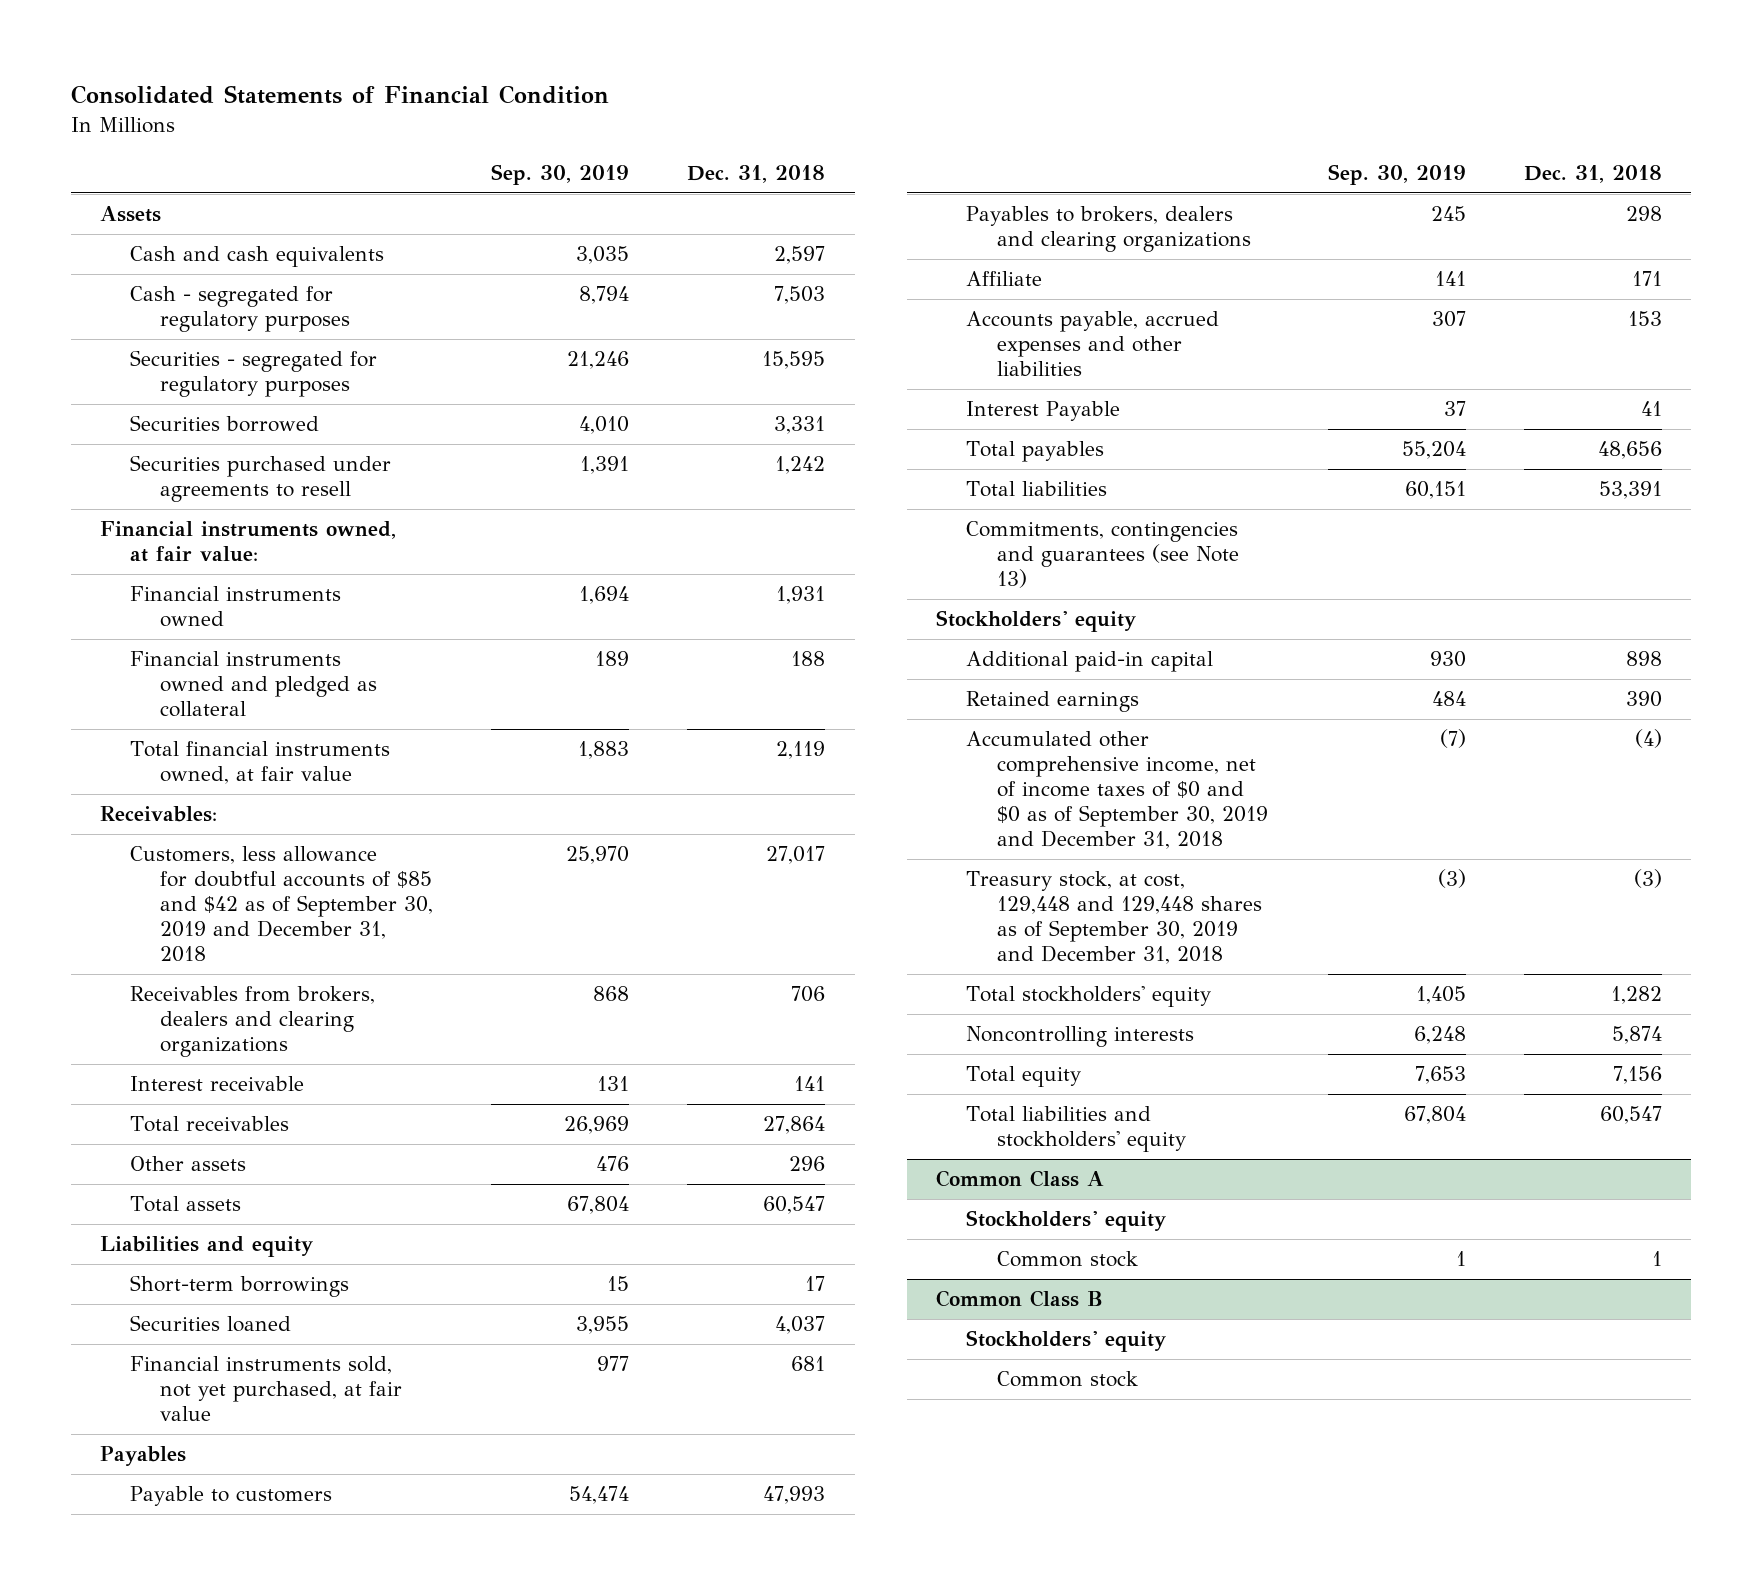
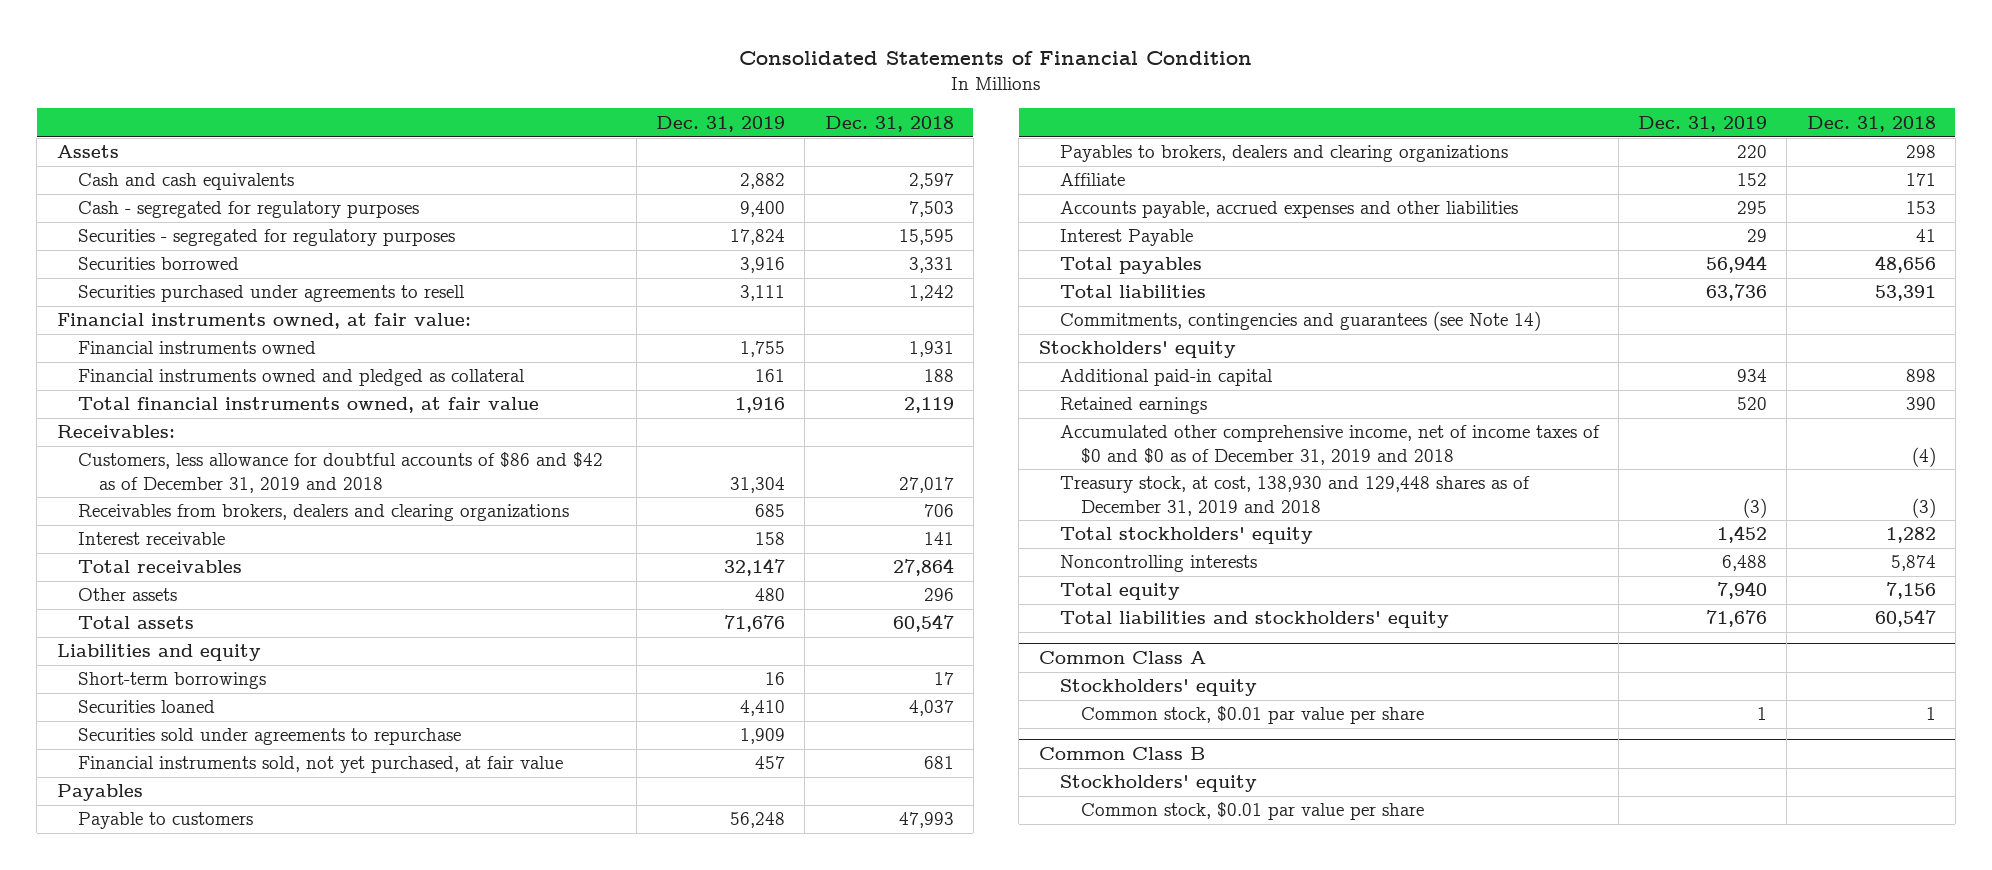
- | Sep. 30, 2019 | Dec. 31, 2018
+ | Dec. 31, 2019 | Dec. 31, 2018
- Customers, less allowance for doubtful accounts of $85 and $42 as of September 30, 2019 and December 31, 2018 | 25,970 | 27,017
+ Customers, less allowance for doubtful accounts of $86 and $42 as of December 31, 2019 and 2018 | 31,304 | 27,017
+ Securities sold under agreements to repurchase | 1,909 |
- Commitments, contingencies and guarantees (see Note 13)
+ Commitments, contingencies and guarantees (see Note 14)
- Accumulated other comprehensive income, net of income taxes of $0 and $0 as of September 30, 2019 and December 31, 2018 | (7) | (4)
- Treasury stock, at cost, 129,448 and 129,448 shares as of September 30, 2019 and December 31, 2018 | (3) | (3)
+ Accumulated other comprehensive income, net of income taxes of $0 and $0 as of December 31, 2019 and 2018 | | (4)
+ Treasury stock, at cost, 138,930 and 129,448 shares as of December 31, 2019 and 2018 | (3) | (3)
@ Common Class A
- Common stock | 1 | 1
+ Common stock, $0.01 par value per share | 1 | 1
@ Common Class B
- Common stock
+ Common stock, $0.01 par value per share

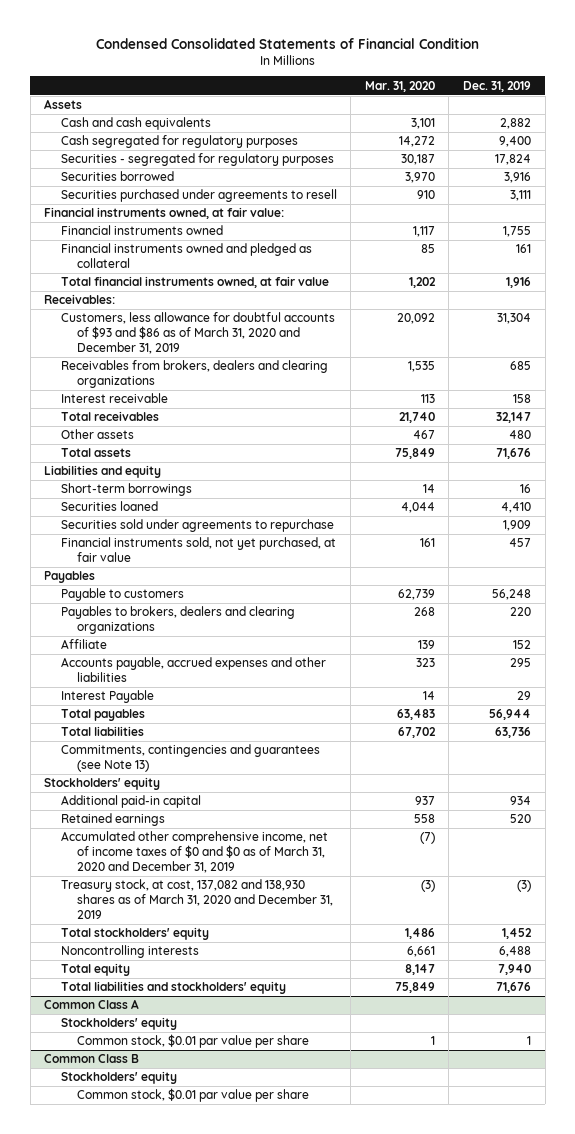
- Consolidated Statements of Financial Condition
+ Condensed Consolidated Statements of Financial Condition
- | Dec. 31, 2019 | Dec. 31, 2018
+ | Mar. 31, 2020 | Dec. 31, 2019
- Cash - segregated for regulatory purposes | 9,400 | 7,503
+ Cash segregated for regulatory purposes | 14,272 | 9,400
- Customers, less allowance for doubtful accounts of $86 and $42 as of December 31, 2019 and 2018 | 31,304 | 27,017
+ Customers, less allowance for doubtful accounts of $93 and $86 as of March 31, 2020 and December 31, 2019 | 20,092 | 31,304
- Commitments, contingencies and guarantees (see Note 14)
+ Commitments, contingencies and guarantees (see Note 13)
- Accumulated other comprehensive income, net of income taxes of $0 and $0 as of December 31, 2019 and 2018 | | (4)
- Treasury stock, at cost, 138,930 and 129,448 shares as of December 31, 2019 and 2018 | (3) | (3)
+ Accumulated other comprehensive income, net of income taxes of $0 and $0 as of March 31, 2020 and December 31, 2019 | (7) |
+ Treasury stock, at cost, 137,082 and 138,930 shares as of March 31, 2020 and December 31, 2019 | (3) | (3)

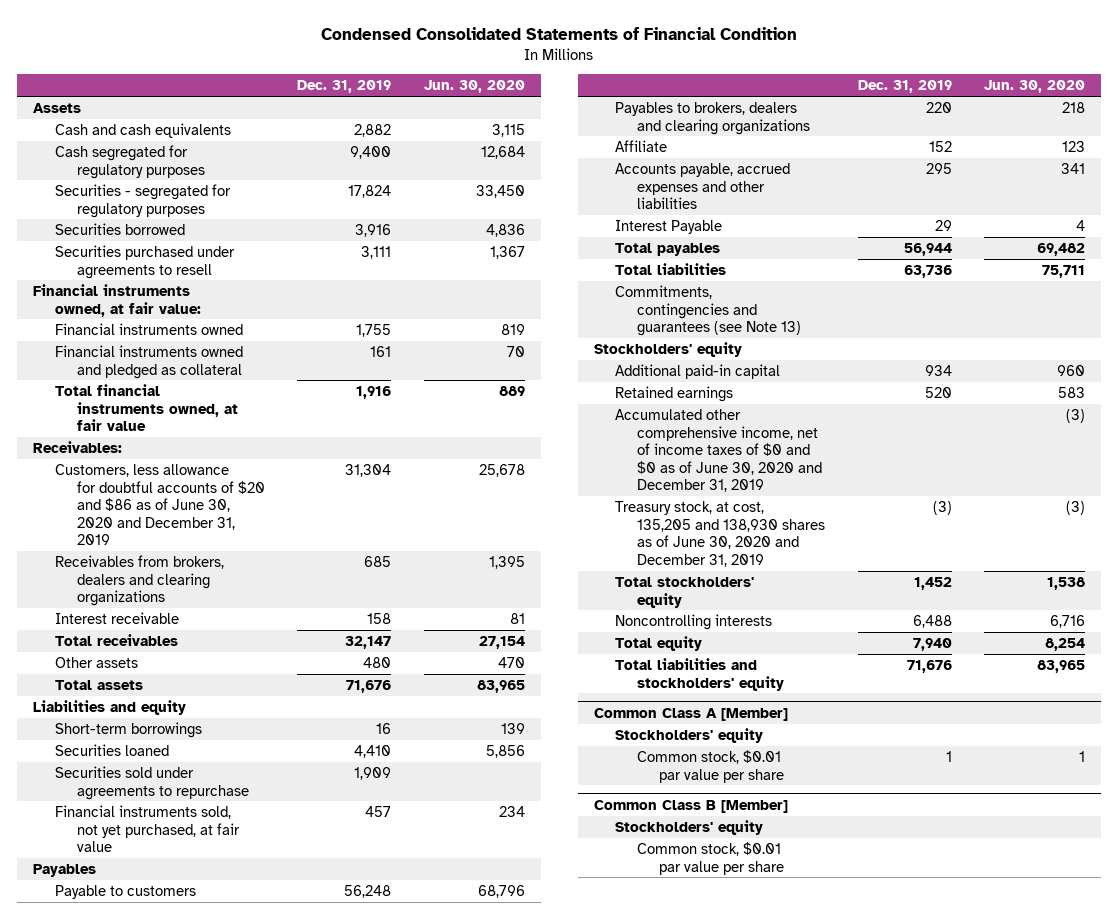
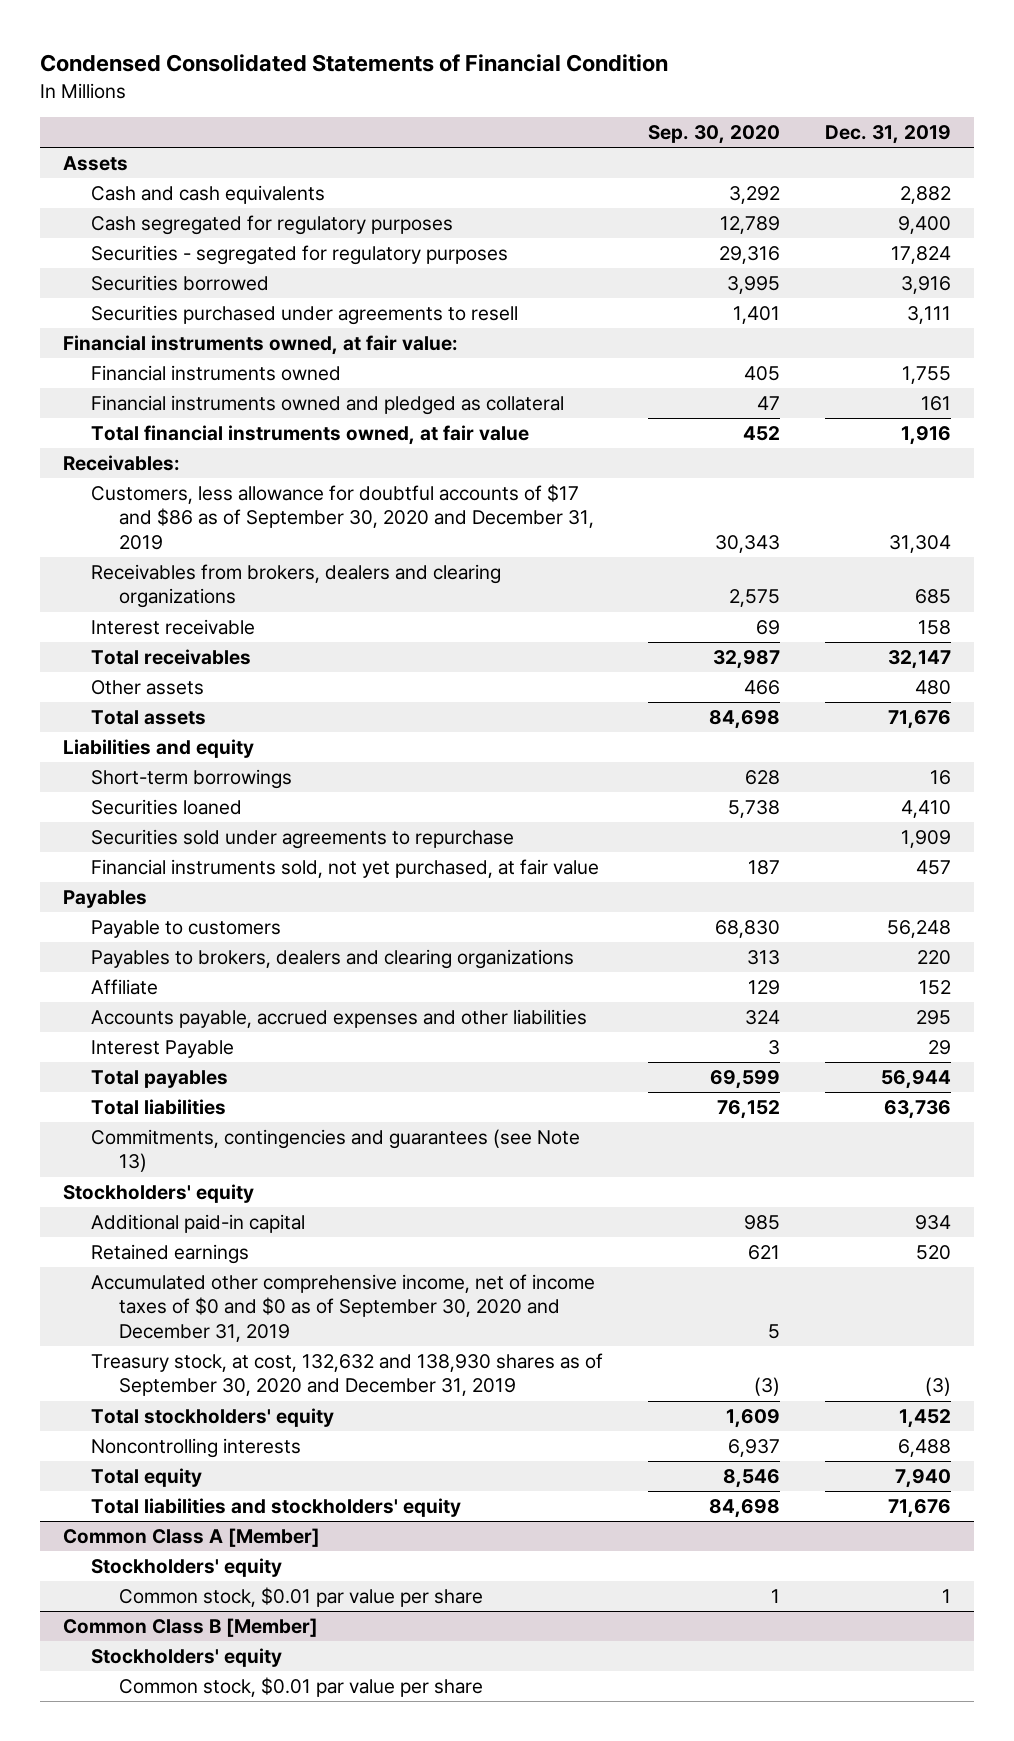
- | Dec. 31, 2019 | Jun. 30, 2020
+ | Sep. 30, 2020 | Dec. 31, 2019
- Customers, less allowance for doubtful accounts of $20 and $86 as of June 30, 2020 and December 31, 2019 | 31,304 | 25,678
+ Customers, less allowance for doubtful accounts of $17 and $86 as of September 30, 2020 and December 31, 2019 | 30,343 | 31,304
- Accumulated other comprehensive income, net of income taxes of $0 and $0 as of June 30, 2020 and December 31, 2019 | | (3)
- Treasury stock, at cost, 135,205 and 138,930 shares as of June 30, 2020 and December 31, 2019 | (3) | (3)
+ Accumulated other comprehensive income, net of income taxes of $0 and $0 as of September 30, 2020 and December 31, 2019 | 5 |
+ Treasury stock, at cost, 132,632 and 138,930 shares as of September 30, 2020 and December 31, 2019 | (3) | (3)

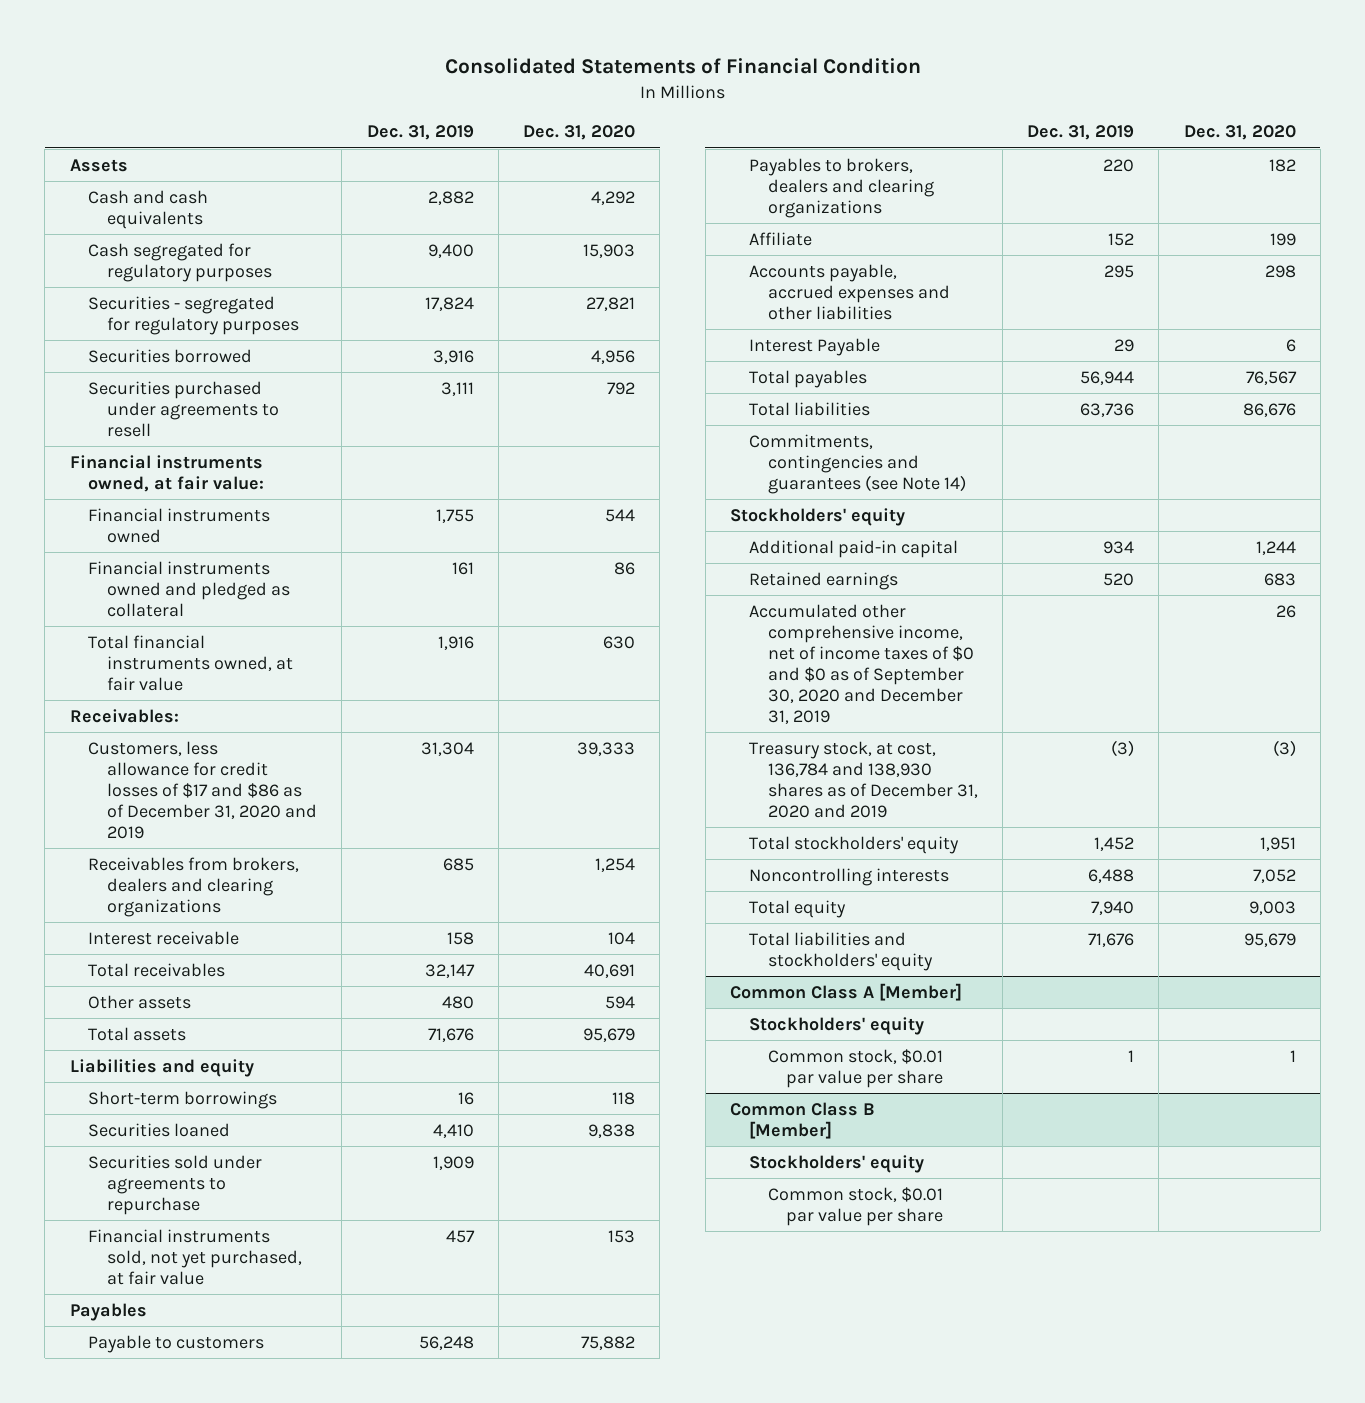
- Condensed Consolidated Statements of Financial Condition
+ Consolidated Statements of Financial Condition
- | Sep. 30, 2020 | Dec. 31, 2019
+ | Dec. 31, 2019 | Dec. 31, 2020
- Customers, less allowance for doubtful accounts of $17 and $86 as of September 30, 2020 and December 31, 2019 | 30,343 | 31,304
+ Customers, less allowance for credit losses of $17 and $86 as of December 31, 2020 and 2019 | 31,304 | 39,333
- Commitments, contingencies and guarantees (see Note 13)
+ Commitments, contingencies and guarantees (see Note 14)
- Treasury stock, at cost, 132,632 and 138,930 shares as of September 30, 2020 and December 31, 2019 | (3) | (3)
+ Treasury stock, at cost, 136,784 and 138,930 shares as of December 31, 2020 and 2019 | (3) | (3)

